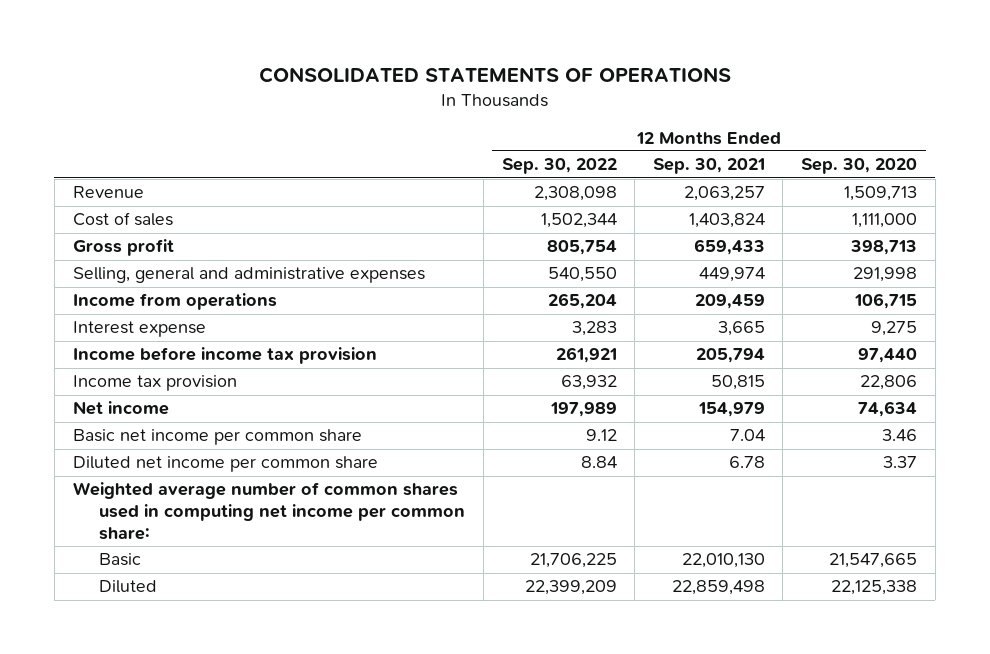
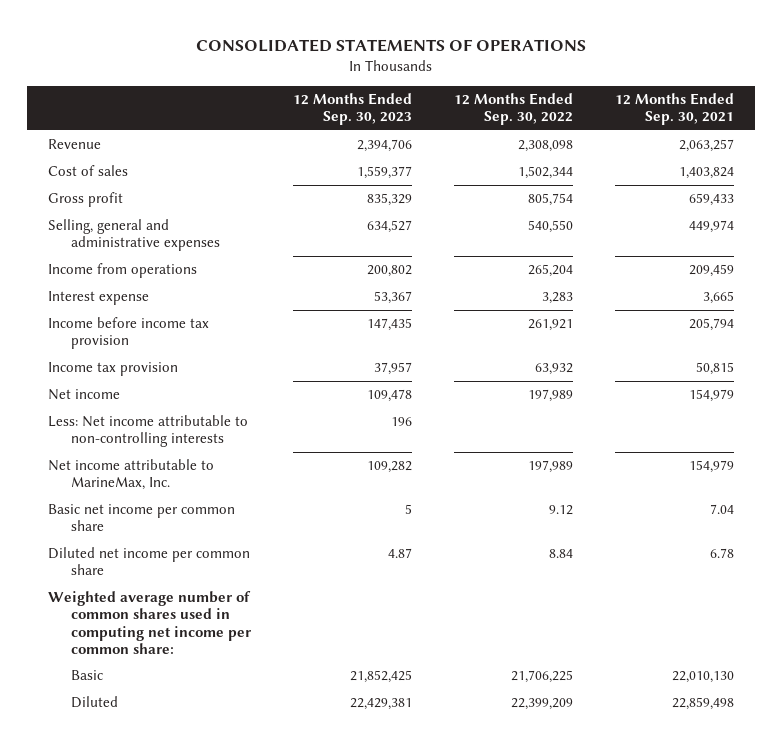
- | 12 Months Ended Sep. 30, 2022 | 12 Months Ended Sep. 30, 2021 | 12 Months Ended Sep. 30, 2020
+ | 12 Months Ended Sep. 30, 2023 | 12 Months Ended Sep. 30, 2022 | 12 Months Ended Sep. 30, 2021
+ Less: Net income attributable to non-controlling interests | 196 | |
+ Net income attributable to MarineMax, Inc. | 109,282 | 197,989 | 154,979

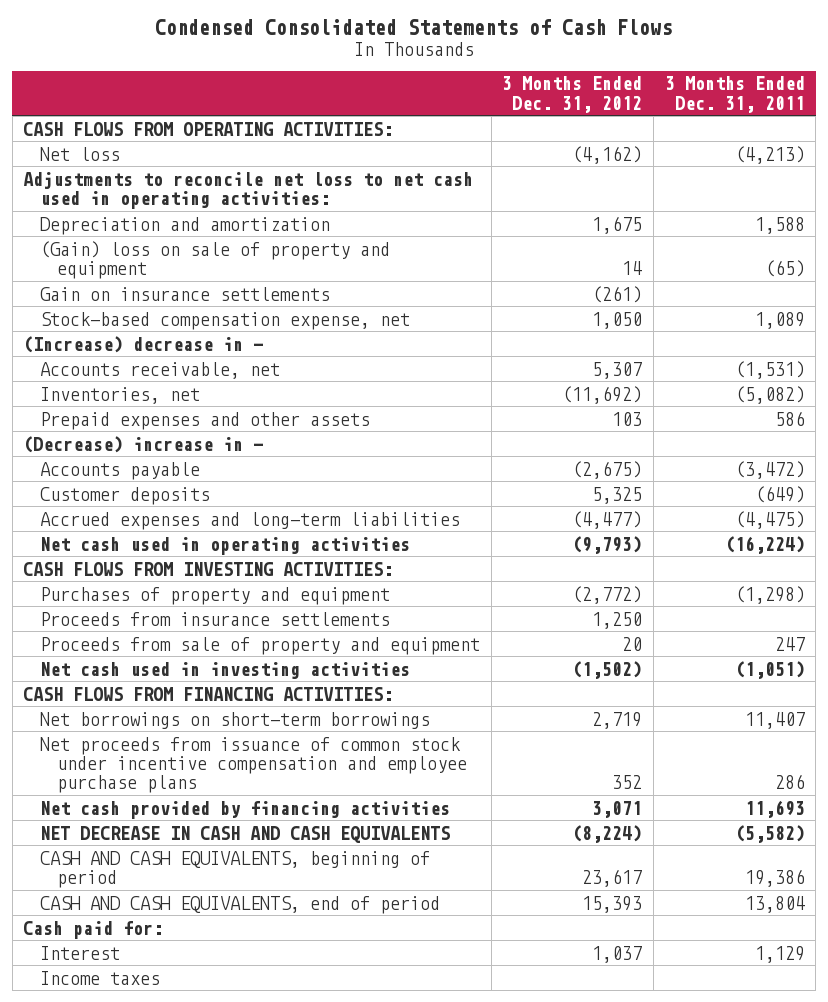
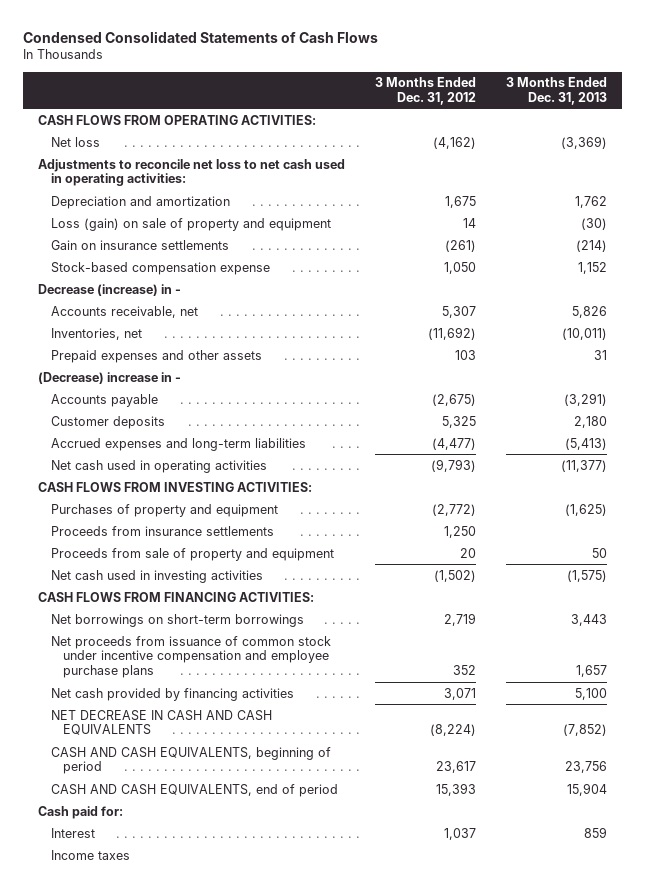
- | 3 Months Ended Dec. 31, 2012 | 3 Months Ended Dec. 31, 2011
+ | 3 Months Ended Dec. 31, 2012 | 3 Months Ended Dec. 31, 2013
- (Gain) loss on sale of property and equipment | 14 | (65)
+ Loss (gain) on sale of property and equipment | 14 | (30)
- Stock-based compensation expense, net | 1,050 | 1,089
- (Increase) decrease in -
+ Stock-based compensation expense | 1,050 | 1,152
+ Decrease (increase) in -

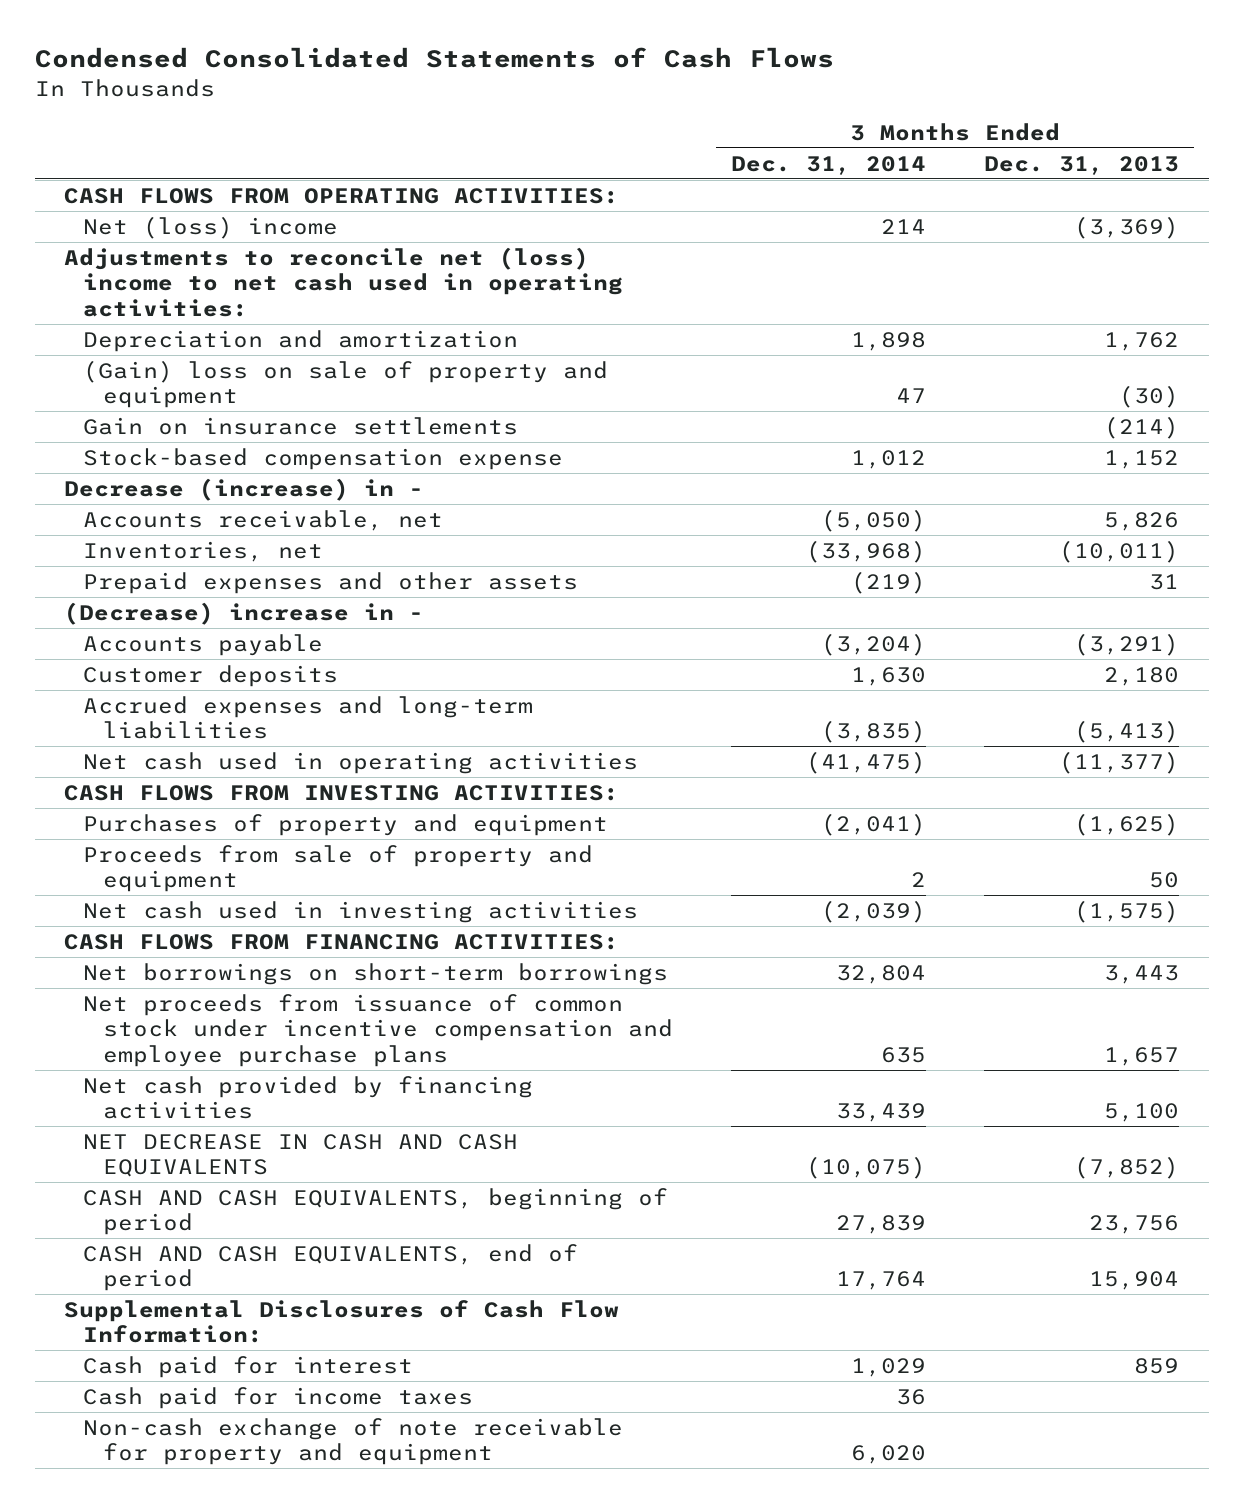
- | 3 Months Ended Dec. 31, 2012 | 3 Months Ended Dec. 31, 2013
+ | 3 Months Ended Dec. 31, 2014 | 3 Months Ended Dec. 31, 2013
- Net loss | (4,162) | (3,369)
- Adjustments to reconcile net loss to net cash used in operating activities:
+ Net (loss) income | 214 | (3,369)
+ Adjustments to reconcile net (loss) income to net cash used in operating activities:
- Loss (gain) on sale of property and equipment | 14 | (30)
+ (Gain) loss on sale of property and equipment | 47 | (30)
- Proceeds from insurance settlements | 1,250 |
- Cash paid for:
- Interest | 1,037 | 859
- Income taxes
+ Supplemental Disclosures of Cash Flow Information:
+ Cash paid for interest | 1,029 | 859
+ Cash paid for income taxes | 36 |
+ Non-cash exchange of note receivable for property and equipment | 6,020 |

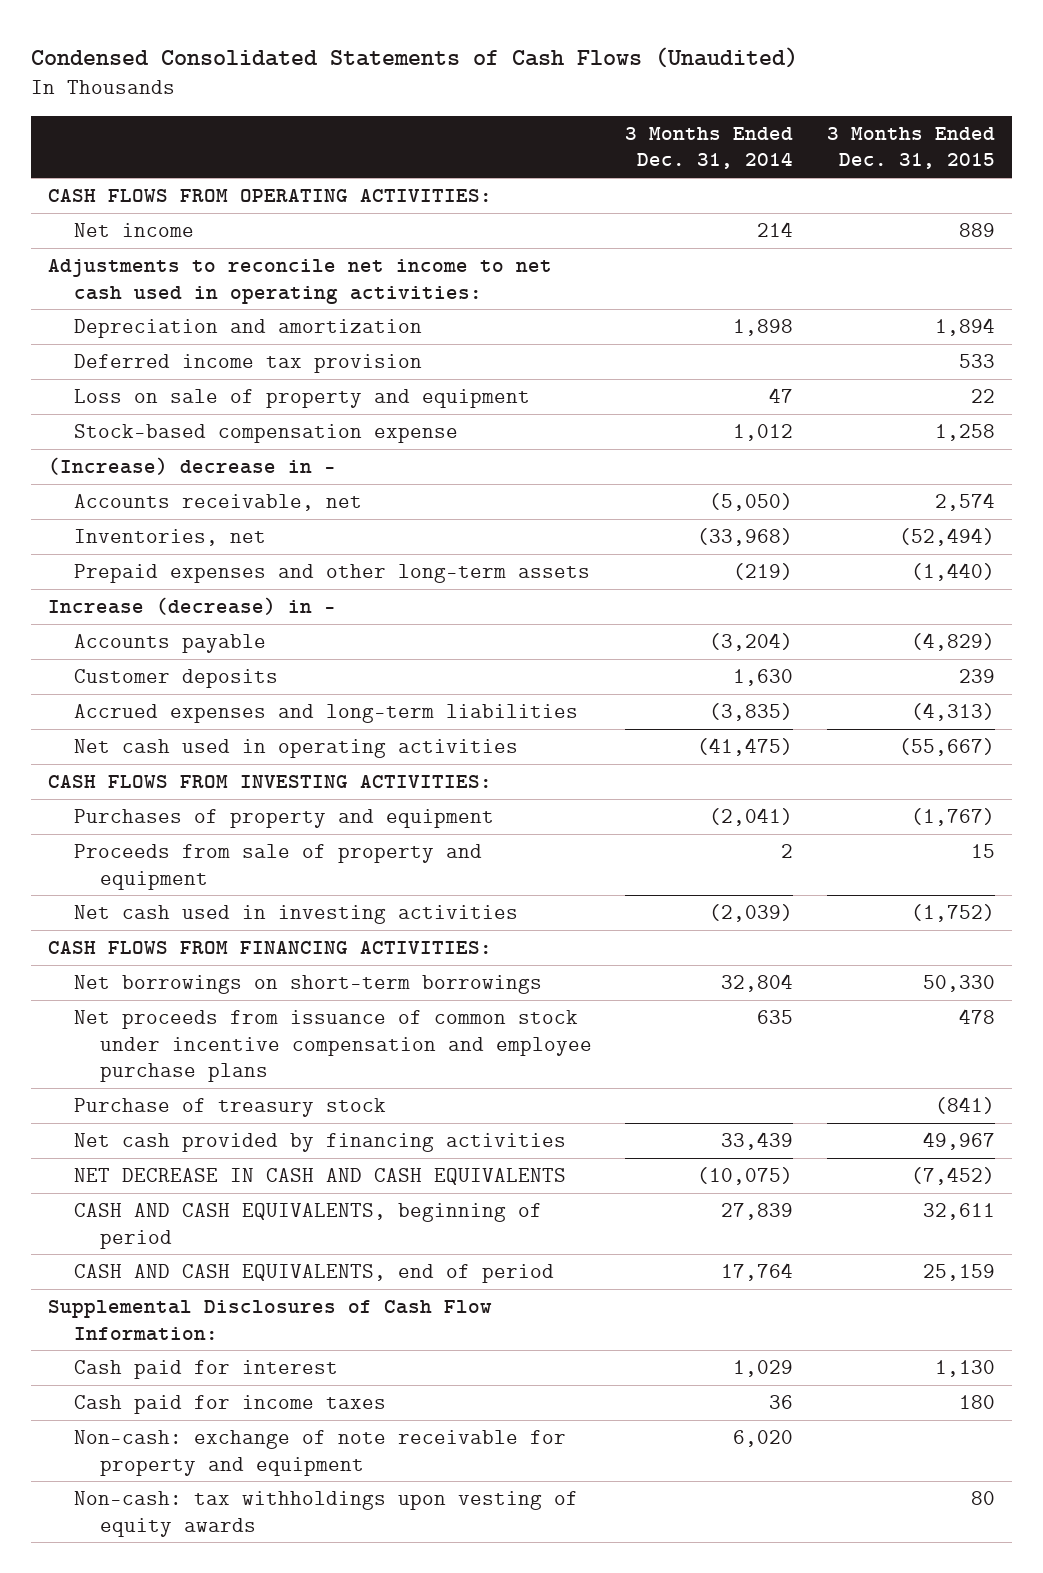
- Condensed Consolidated Statements of Cash Flows
+ Condensed Consolidated Statements of Cash Flows (Unaudited)
- | 3 Months Ended Dec. 31, 2014 | 3 Months Ended Dec. 31, 2013
+ | 3 Months Ended Dec. 31, 2014 | 3 Months Ended Dec. 31, 2015
- Net (loss) income | 214 | (3,369)
- Adjustments to reconcile net (loss) income to net cash used in operating activities:
+ Net income | 214 | 889
+ Adjustments to reconcile net income to net cash used in operating activities:
- (Gain) loss on sale of property and equipment | 47 | (30)
- Gain on insurance settlements | | (214)
+ Deferred income tax provision | | 533
+ Loss on sale of property and equipment | 47 | 22
- Decrease (increase) in -
+ (Increase) decrease in -
- Prepaid expenses and other assets | (219) | 31
- (Decrease) increase in -
+ Prepaid expenses and other long-term assets | (219) | (1,440)
+ Increase (decrease) in -
+ Purchase of treasury stock | | (841)
- Non-cash exchange of note receivable for property and equipment | 6,020 |
+ Non-cash: exchange of note receivable for property and equipment | 6,020 |
+ Non-cash: tax withholdings upon vesting of equity awards | | 80

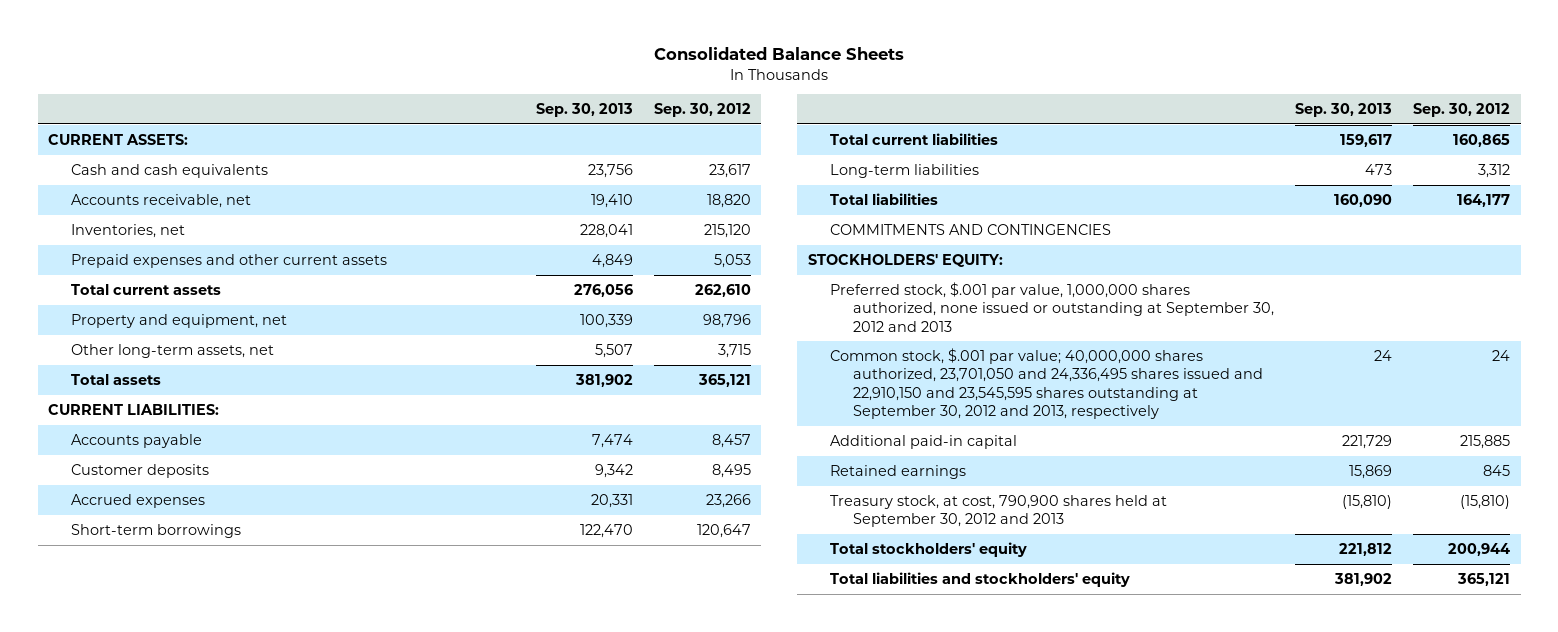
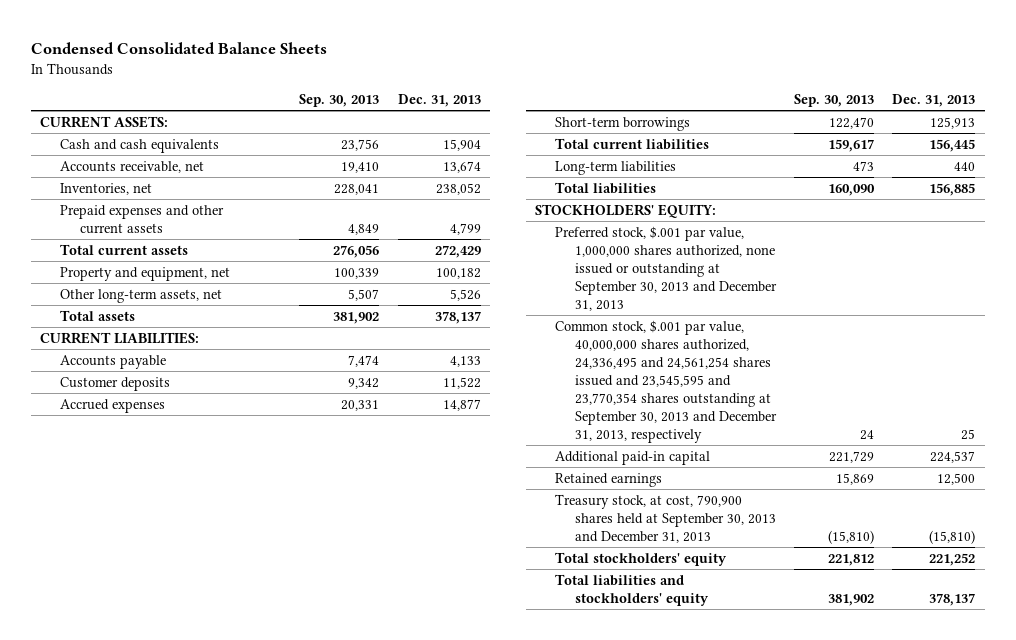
- Consolidated Balance Sheets
+ Condensed Consolidated Balance Sheets
- | Sep. 30, 2013 | Sep. 30, 2012
+ | Sep. 30, 2013 | Dec. 31, 2013
- COMMITMENTS AND CONTINGENCIES
- Preferred stock, $.001 par value, 1,000,000 shares authorized, none issued or outstanding at September 30, 2012 and 2013
- Common stock, $.001 par value; 40,000,000 shares authorized, 23,701,050 and 24,336,495 shares issued and 22,910,150 and 23,545,595 shares outstanding at September 30, 2012 and 2013, respectively | 24 | 24
+ Preferred stock, $.001 par value, 1,000,000 shares authorized, none issued or outstanding at September 30, 2013 and December 31, 2013
+ Common stock, $.001 par value, 40,000,000 shares authorized, 24,336,495 and 24,561,254 shares issued and 23,545,595 and 23,770,354 shares outstanding at September 30, 2013 and December 31, 2013, respectively | 24 | 25
- Treasury stock, at cost, 790,900 shares held at September 30, 2012 and 2013 | (15,810) | (15,810)
+ Treasury stock, at cost, 790,900 shares held at September 30, 2013 and December 31, 2013 | (15,810) | (15,810)

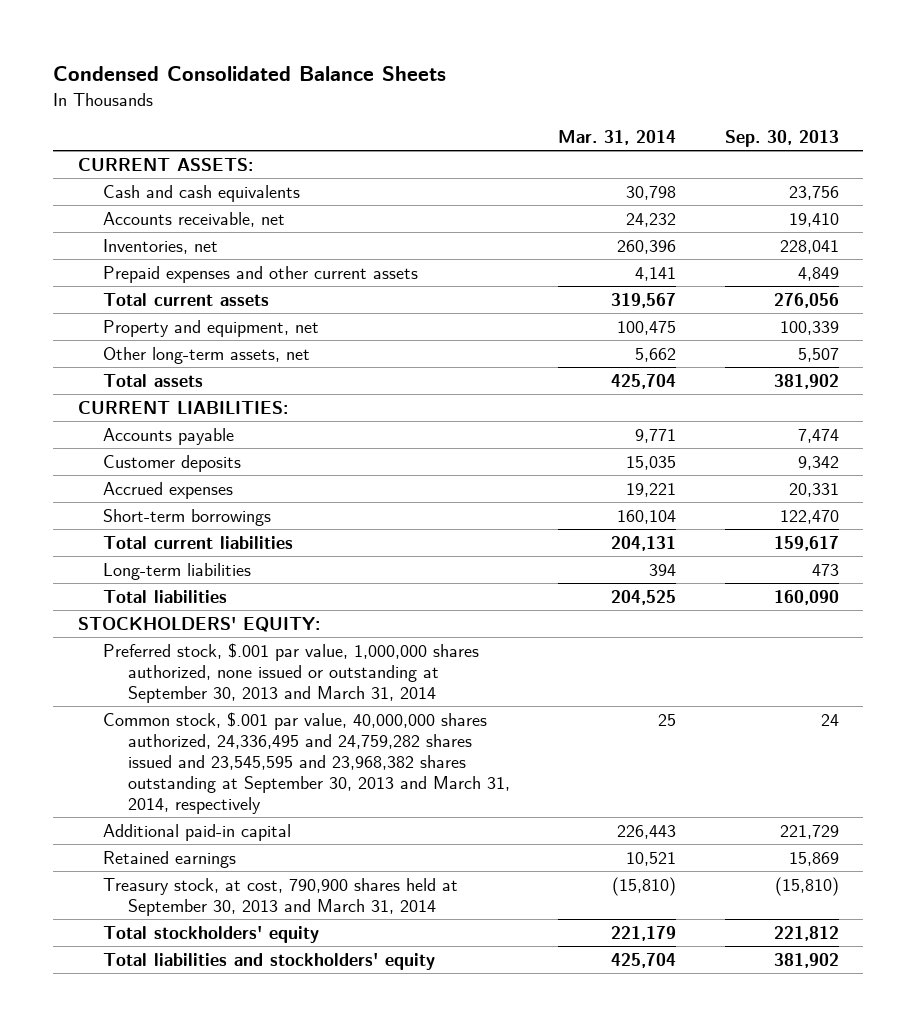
- | Sep. 30, 2013 | Dec. 31, 2013
+ | Mar. 31, 2014 | Sep. 30, 2013
- Preferred stock, $.001 par value, 1,000,000 shares authorized, none issued or outstanding at September 30, 2013 and December 31, 2013
- Common stock, $.001 par value, 40,000,000 shares authorized, 24,336,495 and 24,561,254 shares issued and 23,545,595 and 23,770,354 shares outstanding at September 30, 2013 and December 31, 2013, respectively | 24 | 25
+ Preferred stock, $.001 par value, 1,000,000 shares authorized, none issued or outstanding at September 30, 2013 and March 31, 2014
+ Common stock, $.001 par value, 40,000,000 shares authorized, 24,336,495 and 24,759,282 shares issued and 23,545,595 and 23,968,382 shares outstanding at September 30, 2013 and March 31, 2014, respectively | 25 | 24
- Treasury stock, at cost, 790,900 shares held at September 30, 2013 and December 31, 2013 | (15,810) | (15,810)
+ Treasury stock, at cost, 790,900 shares held at September 30, 2013 and March 31, 2014 | (15,810) | (15,810)

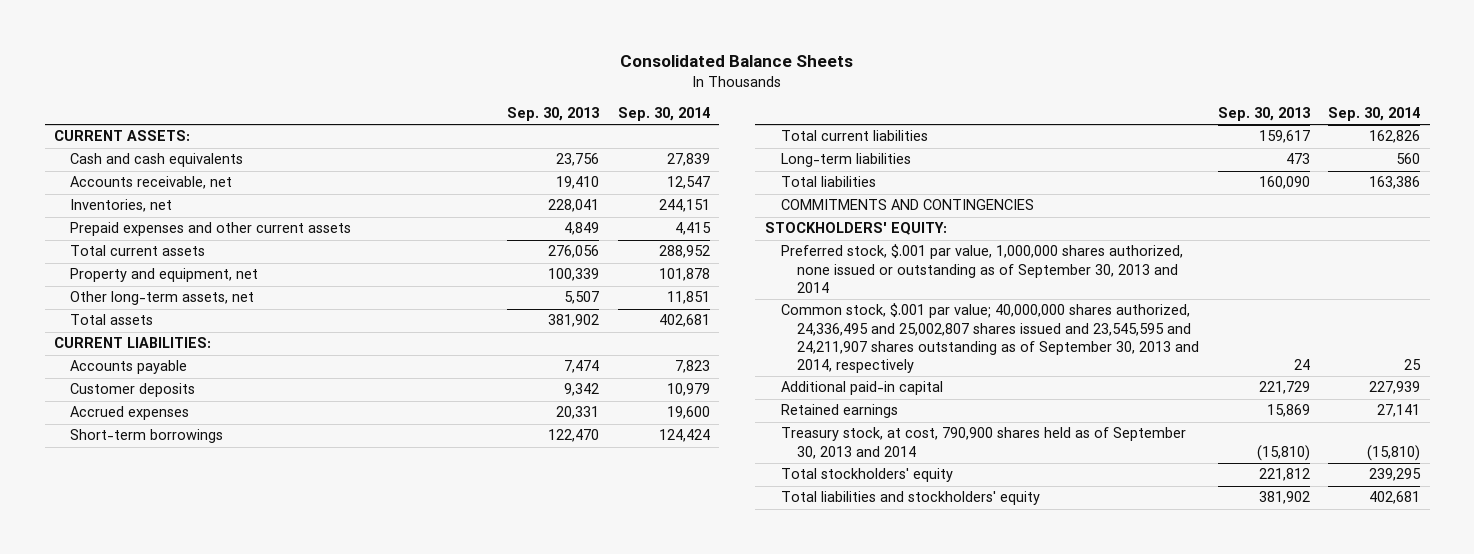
- Condensed Consolidated Balance Sheets
+ Consolidated Balance Sheets
- | Mar. 31, 2014 | Sep. 30, 2013
+ | Sep. 30, 2013 | Sep. 30, 2014
+ COMMITMENTS AND CONTINGENCIES
- Preferred stock, $.001 par value, 1,000,000 shares authorized, none issued or outstanding at September 30, 2013 and March 31, 2014
- Common stock, $.001 par value, 40,000,000 shares authorized, 24,336,495 and 24,759,282 shares issued and 23,545,595 and 23,968,382 shares outstanding at September 30, 2013 and March 31, 2014, respectively | 25 | 24
+ Preferred stock, $.001 par value, 1,000,000 shares authorized, none issued or outstanding as of September 30, 2013 and 2014
+ Common stock, $.001 par value; 40,000,000 shares authorized, 24,336,495 and 25,002,807 shares issued and 23,545,595 and 24,211,907 shares outstanding as of September 30, 2013 and 2014, respectively | 24 | 25
- Treasury stock, at cost, 790,900 shares held at September 30, 2013 and March 31, 2014 | (15,810) | (15,810)
+ Treasury stock, at cost, 790,900 shares held as of September 30, 2013 and 2014 | (15,810) | (15,810)

